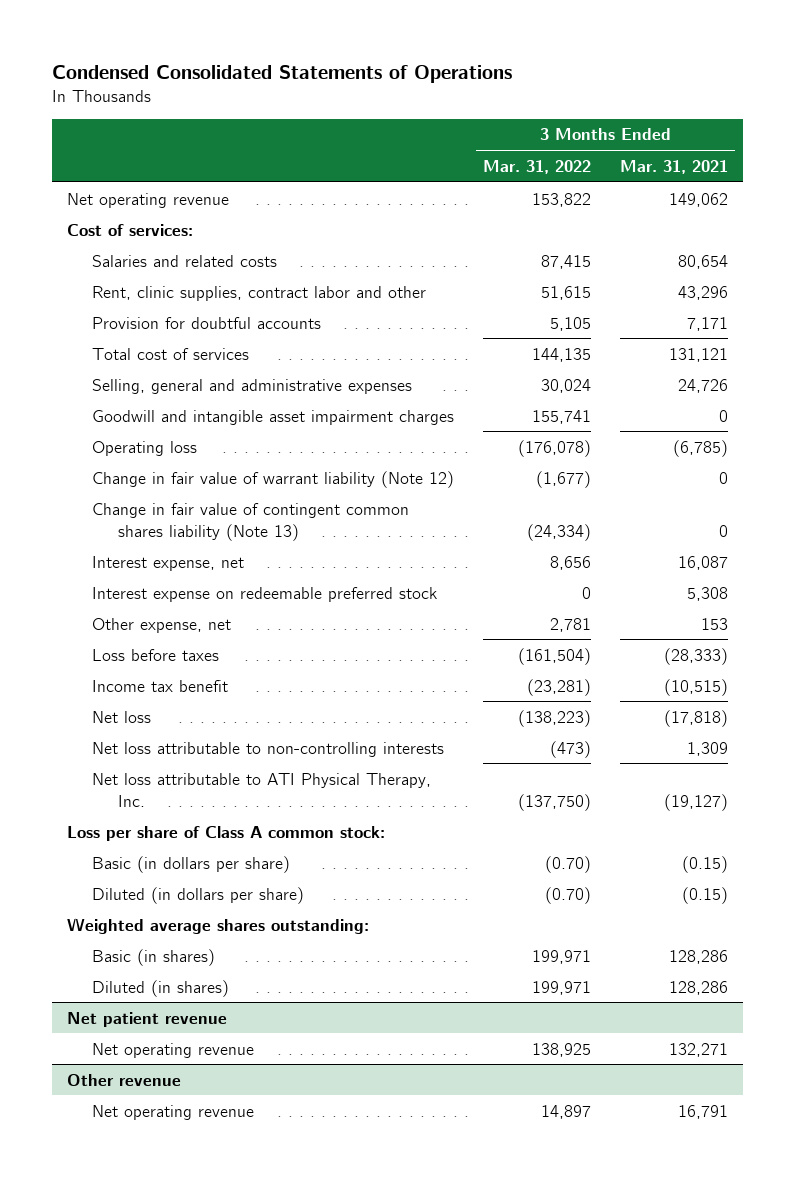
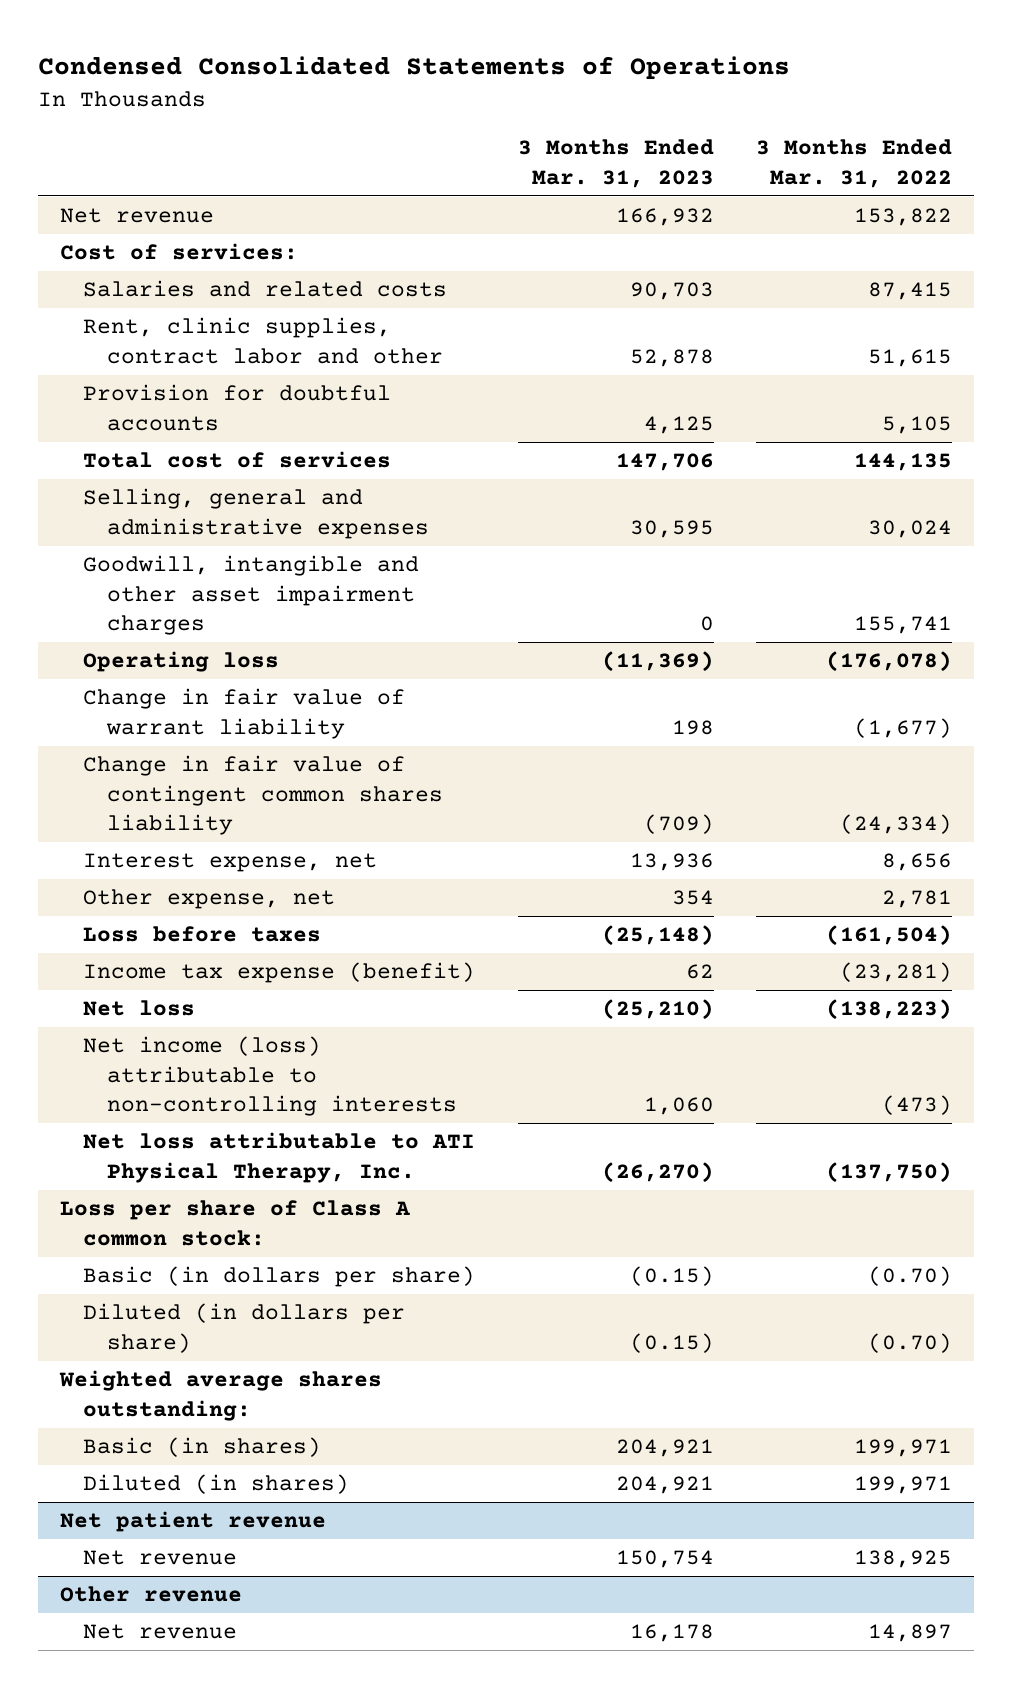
- | 3 Months Ended Mar. 31, 2022 | 3 Months Ended Mar. 31, 2021
+ | 3 Months Ended Mar. 31, 2023 | 3 Months Ended Mar. 31, 2022
- Net operating revenue | 153,822 | 149,062
+ Net revenue | 166,932 | 153,822
- Goodwill and intangible asset impairment charges | 155,741 | 0
+ Goodwill, intangible and other asset impairment charges | 0 | 155,741
- Change in fair value of warrant liability (Note 12) | (1,677) | 0
- Change in fair value of contingent common shares liability (Note 13) | (24,334) | 0
+ Change in fair value of warrant liability | 198 | (1,677)
+ Change in fair value of contingent common shares liability | (709) | (24,334)
- Interest expense on redeemable preferred stock | 0 | 5,308
- Income tax benefit | (23,281) | (10,515)
+ Income tax expense (benefit) | 62 | (23,281)
- Net loss attributable to non-controlling interests | (473) | 1,309
+ Net income (loss) attributable to non-controlling interests | 1,060 | (473)
@ Net patient revenue
- Net operating revenue | 138,925 | 132,271
+ Net revenue | 150,754 | 138,925
@ Other revenue
- Net operating revenue | 14,897 | 16,791
+ Net revenue | 16,178 | 14,897

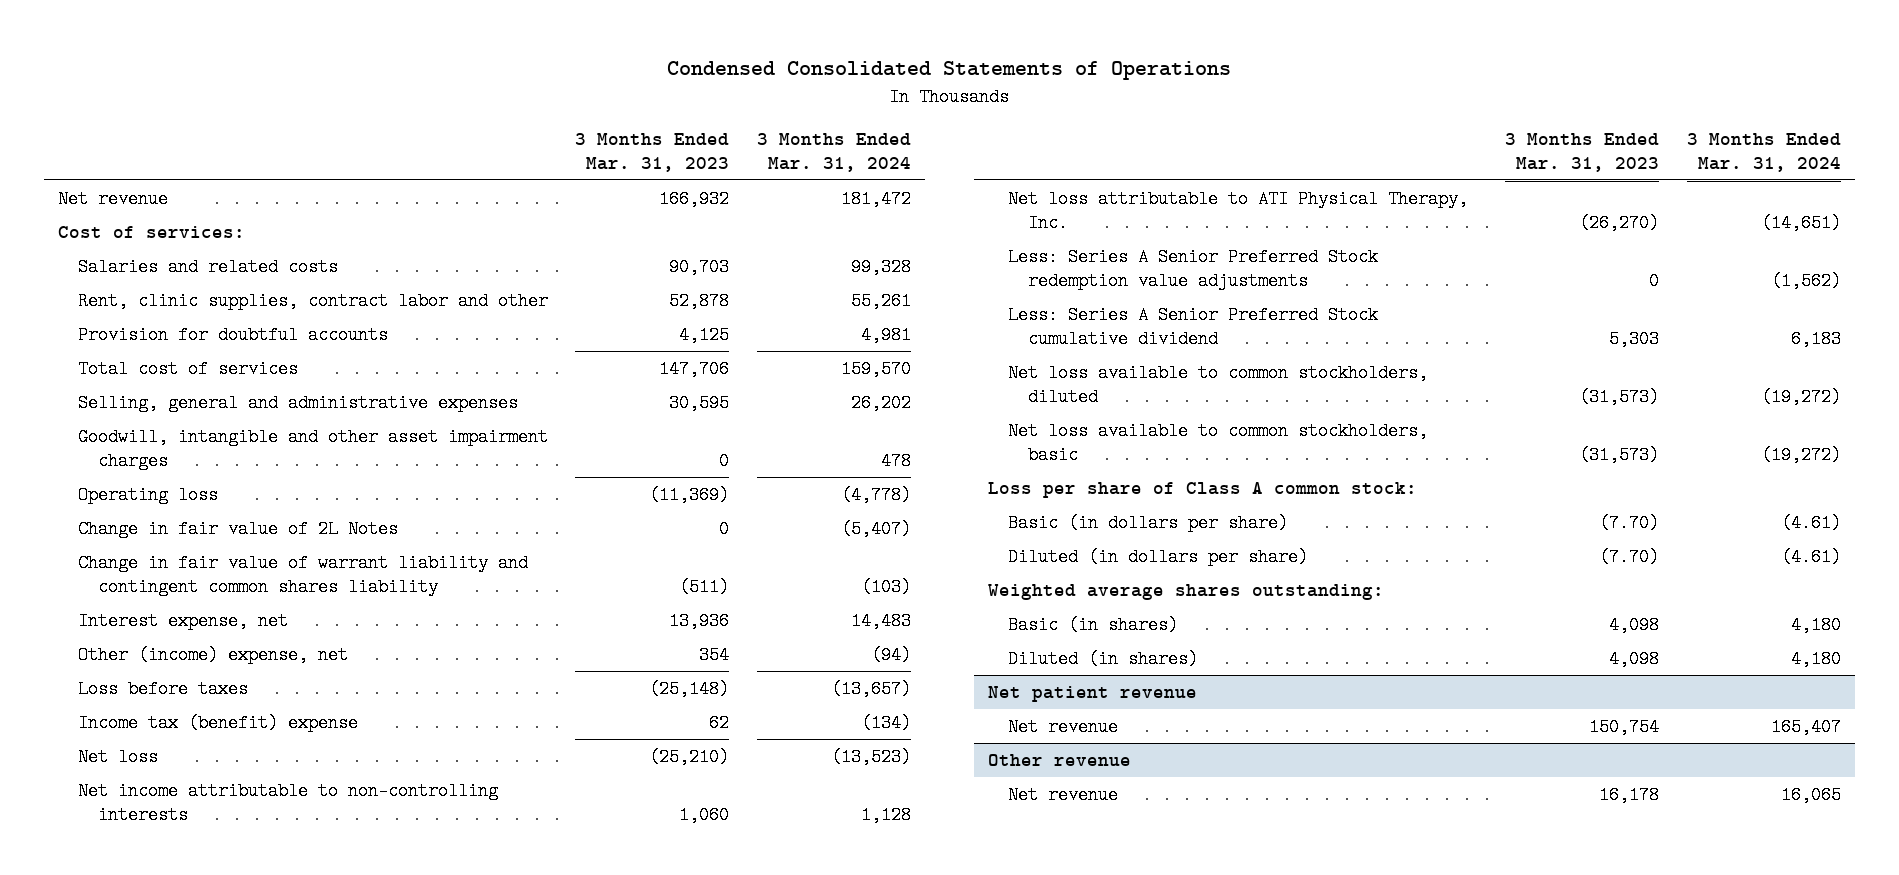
- | 3 Months Ended Mar. 31, 2023 | 3 Months Ended Mar. 31, 2022
+ | 3 Months Ended Mar. 31, 2023 | 3 Months Ended Mar. 31, 2024
- Change in fair value of warrant liability | 198 | (1,677)
- Change in fair value of contingent common shares liability | (709) | (24,334)
+ Change in fair value of 2L Notes | 0 | (5,407)
+ Change in fair value of warrant liability and contingent common shares liability | (511) | (103)
- Other expense, net | 354 | 2,781
+ Other (income) expense, net | 354 | (94)
- Income tax expense (benefit) | 62 | (23,281)
+ Income tax (benefit) expense | 62 | (134)
- Net income (loss) attributable to non-controlling interests | 1,060 | (473)
+ Net income attributable to non-controlling interests | 1,060 | 1,128
+ Less: Series A Senior Preferred Stock redemption value adjustments | 0 | (1,562)
+ Less: Series A Senior Preferred Stock cumulative dividend | 5,303 | 6,183
+ Net loss available to common stockholders, diluted | (31,573) | (19,272)
+ Net loss available to common stockholders, basic | (31,573) | (19,272)
- Basic (in dollars per share) | (0.15) | (0.70)
- Diluted (in dollars per share) | (0.15) | (0.70)
+ Basic (in dollars per share) | (7.70) | (4.61)
+ Diluted (in dollars per share) | (7.70) | (4.61)
- Basic (in shares) | 204,921 | 199,971
- Diluted (in shares) | 204,921 | 199,971
+ Basic (in shares) | 4,098 | 4,180
+ Diluted (in shares) | 4,098 | 4,180

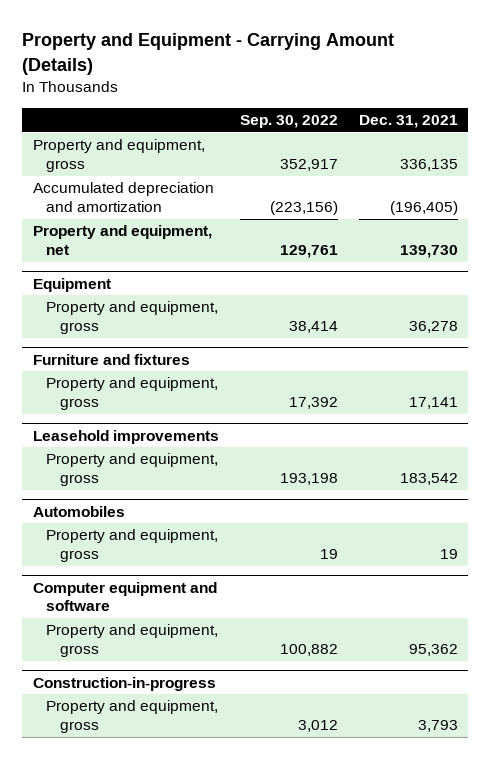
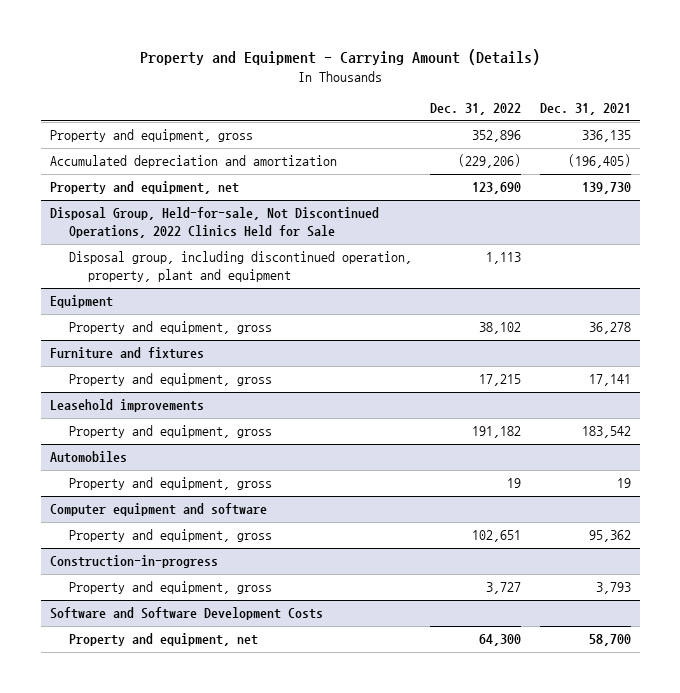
- | Sep. 30, 2022 | Dec. 31, 2021
+ | Dec. 31, 2022 | Dec. 31, 2021
+ Disposal Group, Held-for-sale, Not Discontinued Operations, 2022 Clinics Held for Sale
+ Disposal group, including discontinued operation, property, plant and equipment | 1,113 |
+ Software and Software Development Costs
+ Property and equipment, net | 64,300 | 58,700

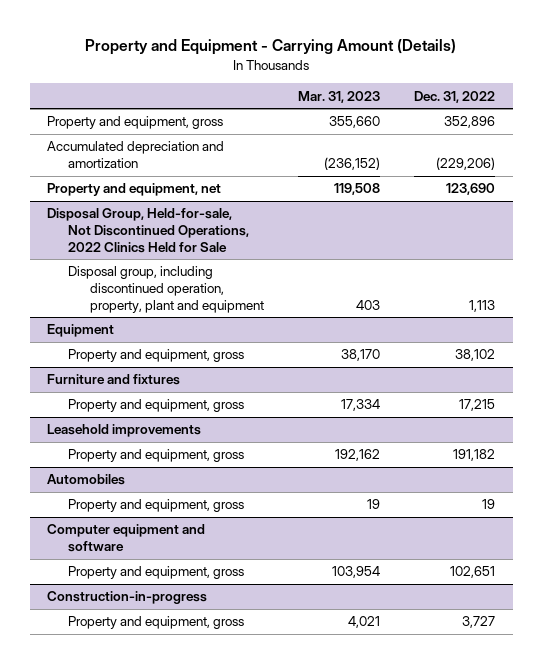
- | Dec. 31, 2022 | Dec. 31, 2021
+ | Mar. 31, 2023 | Dec. 31, 2022
- Software and Software Development Costs
- Property and equipment, net | 64,300 | 58,700

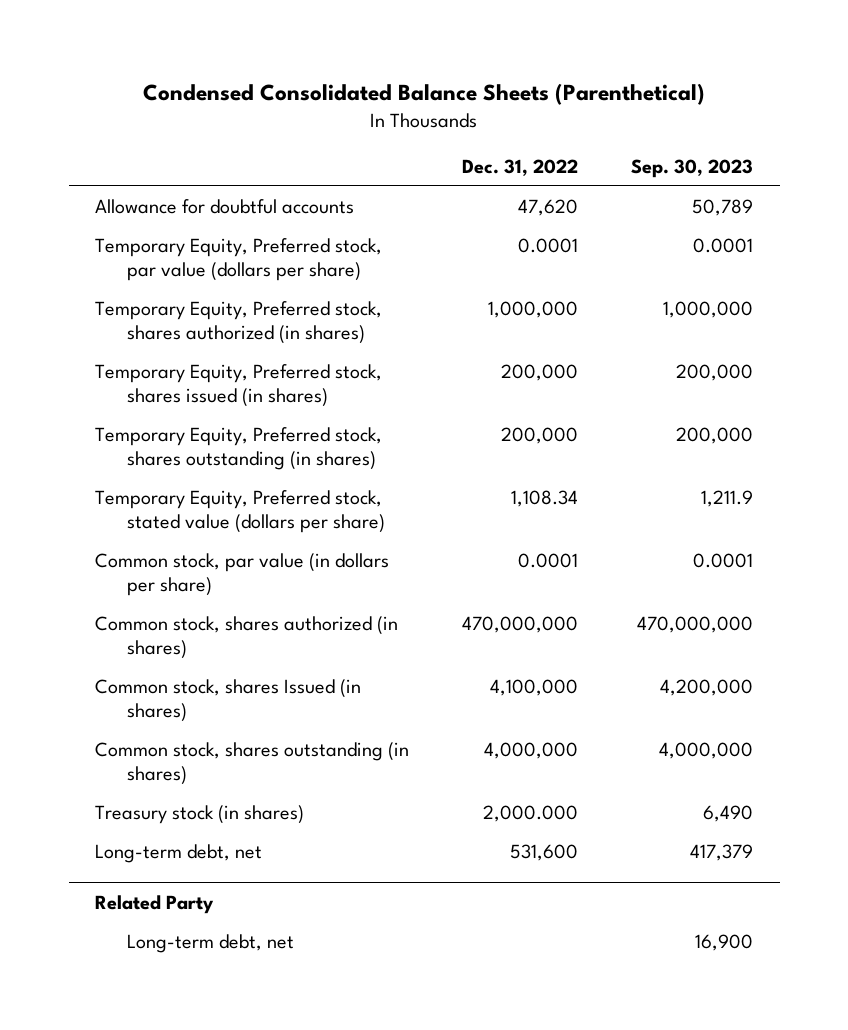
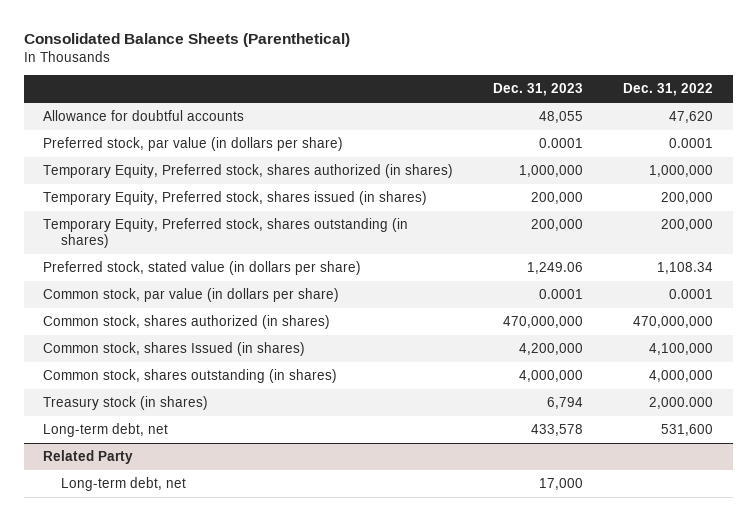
- Condensed Consolidated Balance Sheets (Parenthetical)
+ Consolidated Balance Sheets (Parenthetical)
- | Dec. 31, 2022 | Sep. 30, 2023
+ | Dec. 31, 2023 | Dec. 31, 2022
- Temporary Equity, Preferred stock, par value (dollars per share) | 0.0001 | 0.0001
+ Preferred stock, par value (in dollars per share) | 0.0001 | 0.0001
- Temporary Equity, Preferred stock, stated value (dollars per share) | 1,108.34 | 1,211.9
+ Preferred stock, stated value (in dollars per share) | 1,249.06 | 1,108.34

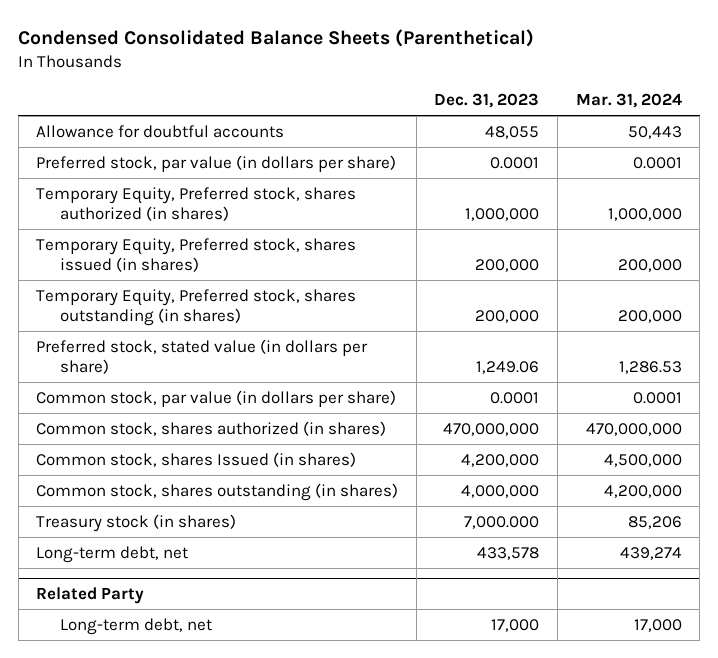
- Consolidated Balance Sheets (Parenthetical)
+ Condensed Consolidated Balance Sheets (Parenthetical)
- | Dec. 31, 2023 | Dec. 31, 2022
+ | Dec. 31, 2023 | Mar. 31, 2024
- Treasury stock (in shares) | 6,794 | 2,000.000
+ Treasury stock (in shares) | 7,000.000 | 85,206

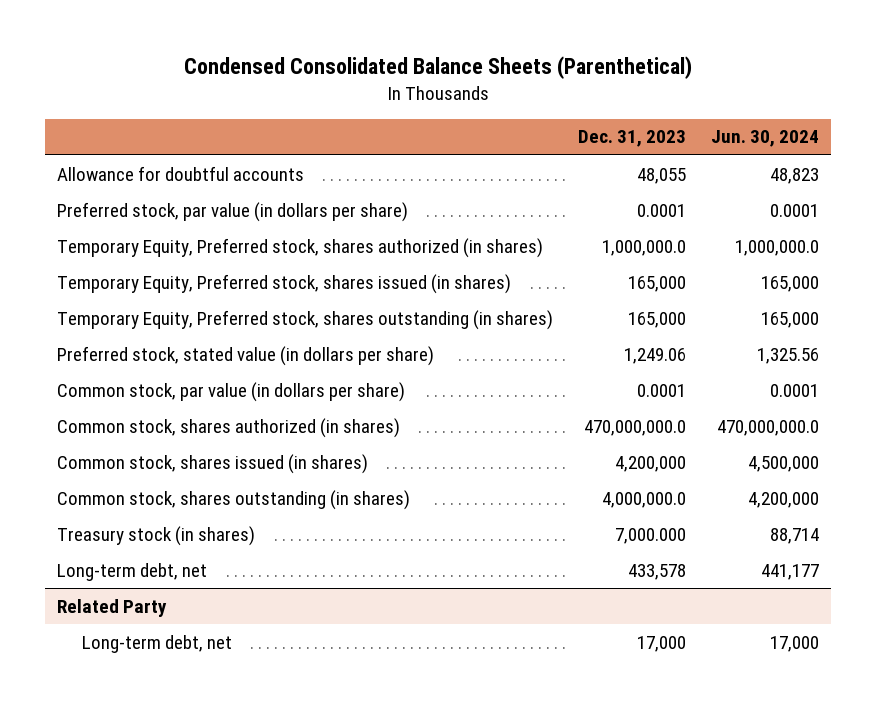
- | Dec. 31, 2023 | Mar. 31, 2024
+ | Dec. 31, 2023 | Jun. 30, 2024
- Temporary Equity, Preferred stock, shares authorized (in shares) | 1,000,000 | 1,000,000
- Temporary Equity, Preferred stock, shares issued (in shares) | 200,000 | 200,000
- Temporary Equity, Preferred stock, shares outstanding (in shares) | 200,000 | 200,000
+ Temporary Equity, Preferred stock, shares authorized (in shares) | 1,000,000.0 | 1,000,000.0
+ Temporary Equity, Preferred stock, shares issued (in shares) | 165,000 | 165,000
+ Temporary Equity, Preferred stock, shares outstanding (in shares) | 165,000 | 165,000
- Common stock, shares authorized (in shares) | 470,000,000 | 470,000,000
- Common stock, shares Issued (in shares) | 4,200,000 | 4,500,000
- Common stock, shares outstanding (in shares) | 4,000,000 | 4,200,000
+ Common stock, shares authorized (in shares) | 470,000,000.0 | 470,000,000.0
+ Common stock, shares issued (in shares) | 4,200,000 | 4,500,000
+ Common stock, shares outstanding (in shares) | 4,000,000.0 | 4,200,000

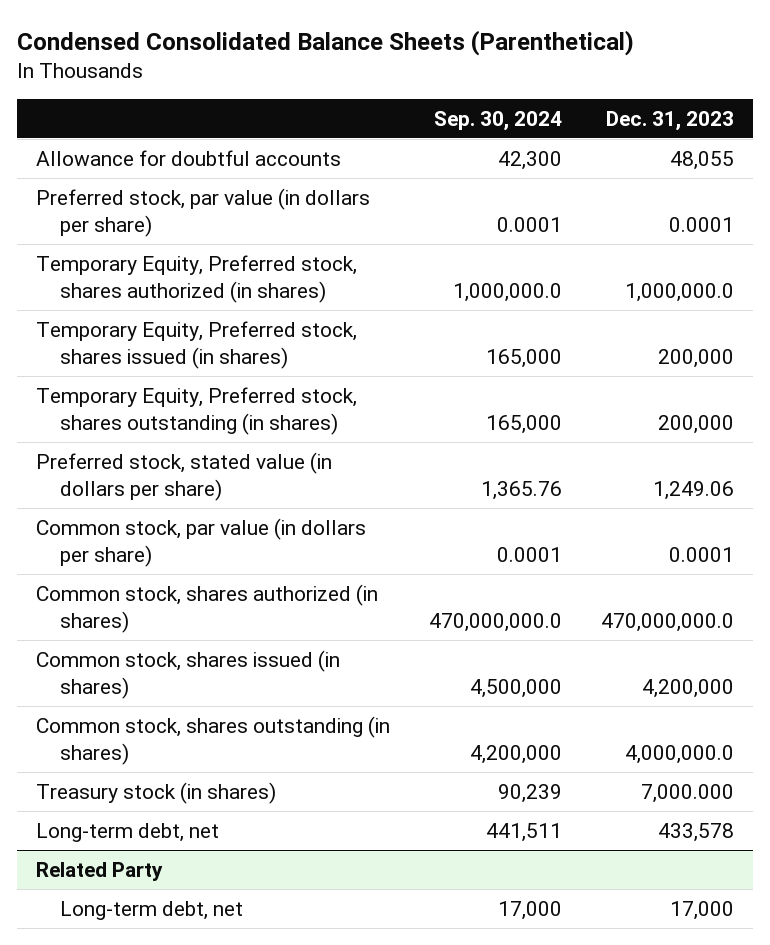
- | Dec. 31, 2023 | Jun. 30, 2024
+ | Sep. 30, 2024 | Dec. 31, 2023
- Temporary Equity, Preferred stock, shares issued (in shares) | 165,000 | 165,000
- Temporary Equity, Preferred stock, shares outstanding (in shares) | 165,000 | 165,000
+ Temporary Equity, Preferred stock, shares issued (in shares) | 165,000 | 200,000
+ Temporary Equity, Preferred stock, shares outstanding (in shares) | 165,000 | 200,000

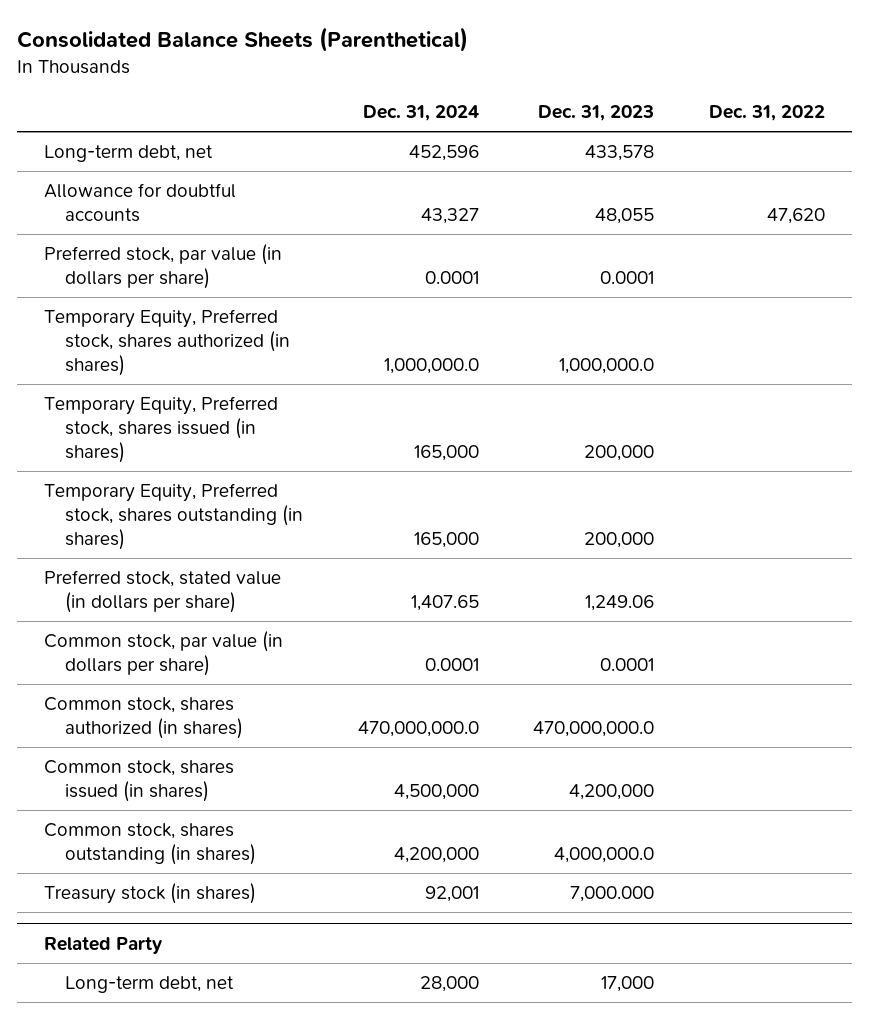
- Condensed Consolidated Balance Sheets (Parenthetical)
+ Consolidated Balance Sheets (Parenthetical)
- | Sep. 30, 2024 | Dec. 31, 2023
+ | Dec. 31, 2024 | Dec. 31, 2023 | Dec. 31, 2022
moved up: Long-term debt, net | 452,596 | 433,578 |

